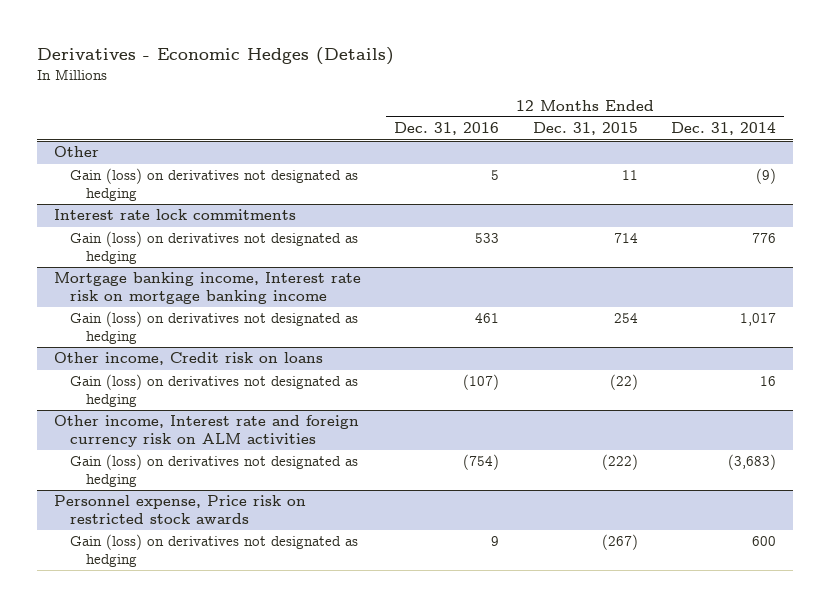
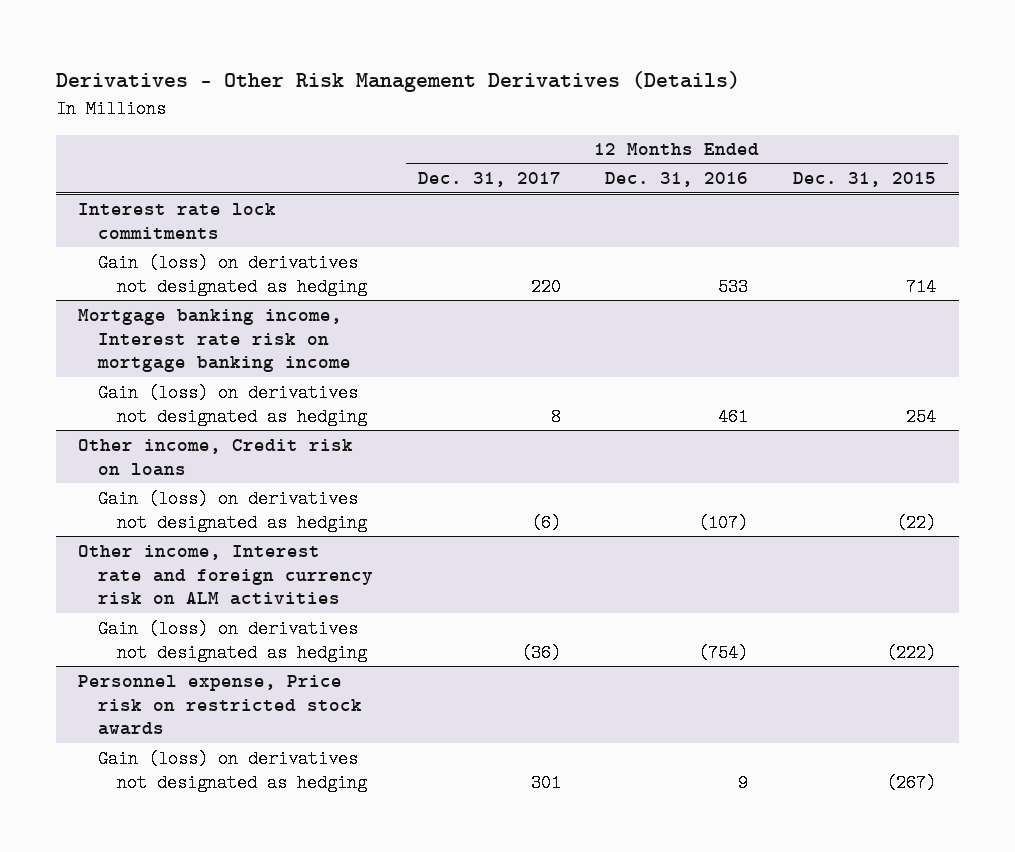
- Derivatives - Economic Hedges (Details)
+ Derivatives - Other Risk Management Derivatives (Details)
- | 12 Months Ended Dec. 31, 2016 | 12 Months Ended Dec. 31, 2015 | 12 Months Ended Dec. 31, 2014
+ | 12 Months Ended Dec. 31, 2017 | 12 Months Ended Dec. 31, 2016 | 12 Months Ended Dec. 31, 2015
- Other
- Gain (loss) on derivatives not designated as hedging | 5 | 11 | (9)

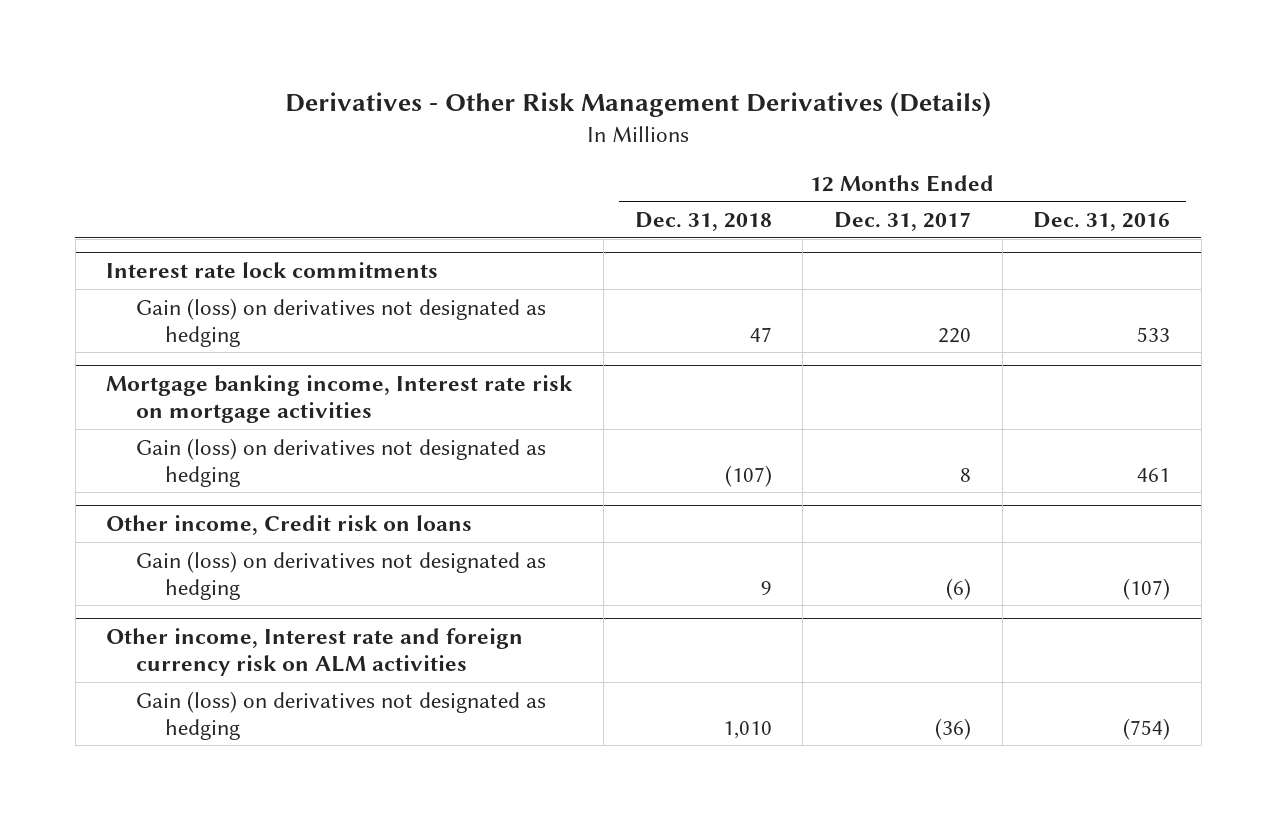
- | 12 Months Ended Dec. 31, 2017 | 12 Months Ended Dec. 31, 2016 | 12 Months Ended Dec. 31, 2015
+ | 12 Months Ended Dec. 31, 2018 | 12 Months Ended Dec. 31, 2017 | 12 Months Ended Dec. 31, 2016
- Mortgage banking income, Interest rate risk on mortgage banking income
+ Mortgage banking income, Interest rate risk on mortgage activities
- Personnel expense, Price risk on restricted stock awards
- Gain (loss) on derivatives not designated as hedging | 301 | 9 | (267)

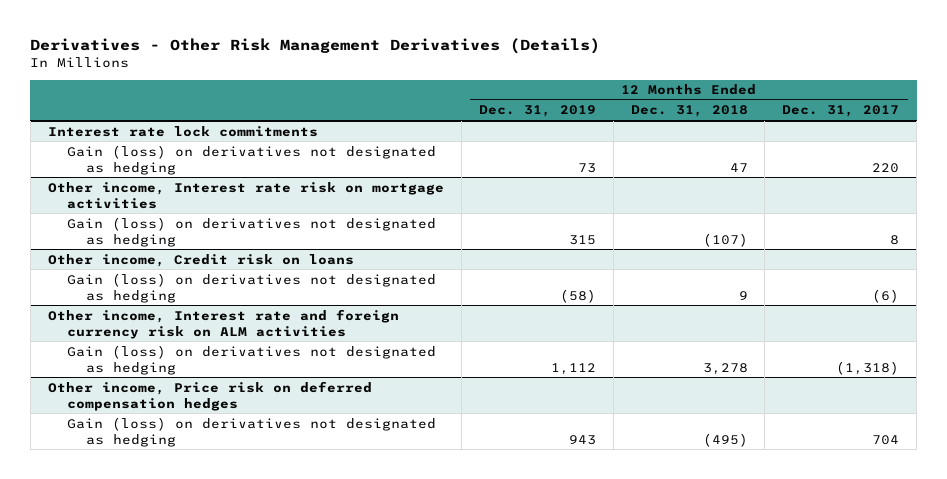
- | 12 Months Ended Dec. 31, 2018 | 12 Months Ended Dec. 31, 2017 | 12 Months Ended Dec. 31, 2016
+ | 12 Months Ended Dec. 31, 2019 | 12 Months Ended Dec. 31, 2018 | 12 Months Ended Dec. 31, 2017
- Mortgage banking income, Interest rate risk on mortgage activities
+ Other income, Interest rate risk on mortgage activities
@ Other income, Interest rate and foreign currency risk on ALM activities
- Gain (loss) on derivatives not designated as hedging | 1,010 | (36) | (754)
+ Gain (loss) on derivatives not designated as hedging | 1,112 | 3,278 | (1,318)
+ Other income, Price risk on deferred compensation hedges
+ Gain (loss) on derivatives not designated as hedging | 943 | (495) | 704

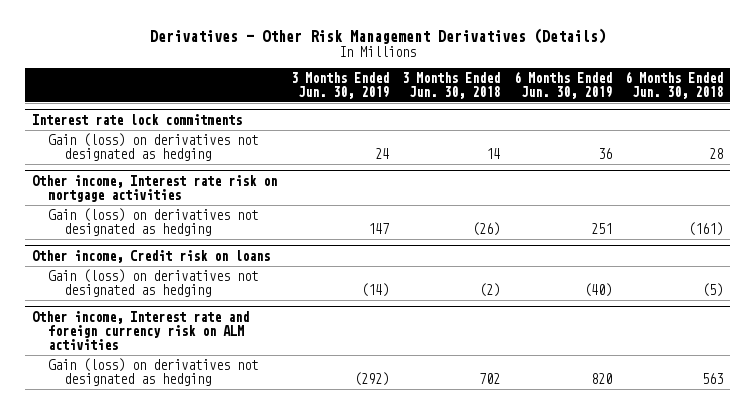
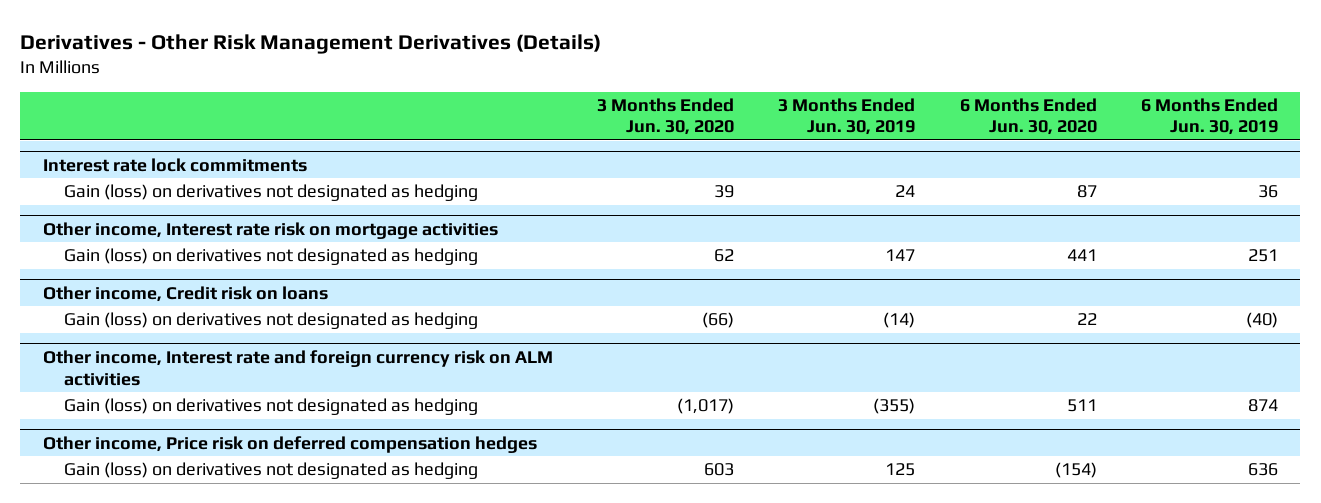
- | 3 Months Ended Jun. 30, 2019 | 3 Months Ended Jun. 30, 2018 | 6 Months Ended Jun. 30, 2019 | 6 Months Ended Jun. 30, 2018
+ | 3 Months Ended Jun. 30, 2020 | 3 Months Ended Jun. 30, 2019 | 6 Months Ended Jun. 30, 2020 | 6 Months Ended Jun. 30, 2019
@ Other income, Interest rate and foreign currency risk on ALM activities
- Gain (loss) on derivatives not designated as hedging | (292) | 702 | 820 | 563
+ Gain (loss) on derivatives not designated as hedging | (1,017) | (355) | 511 | 874
+ Other income, Price risk on deferred compensation hedges
+ Gain (loss) on derivatives not designated as hedging | 603 | 125 | (154) | 636

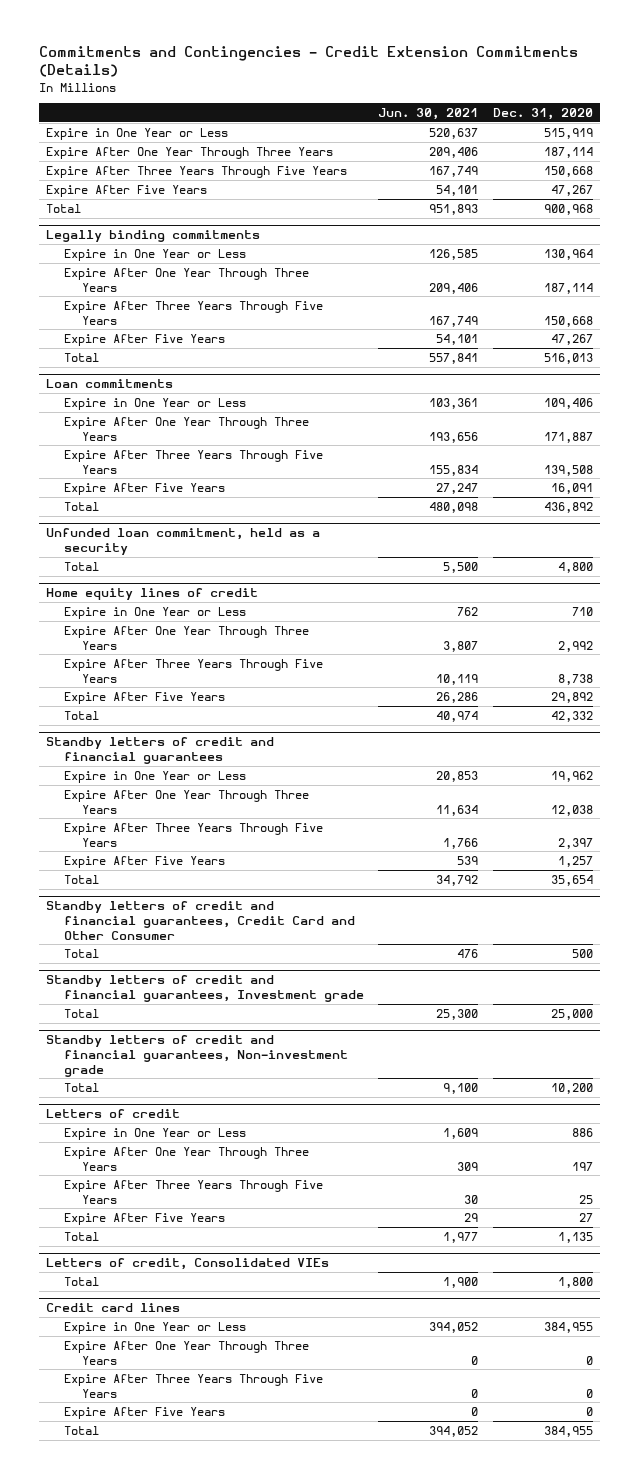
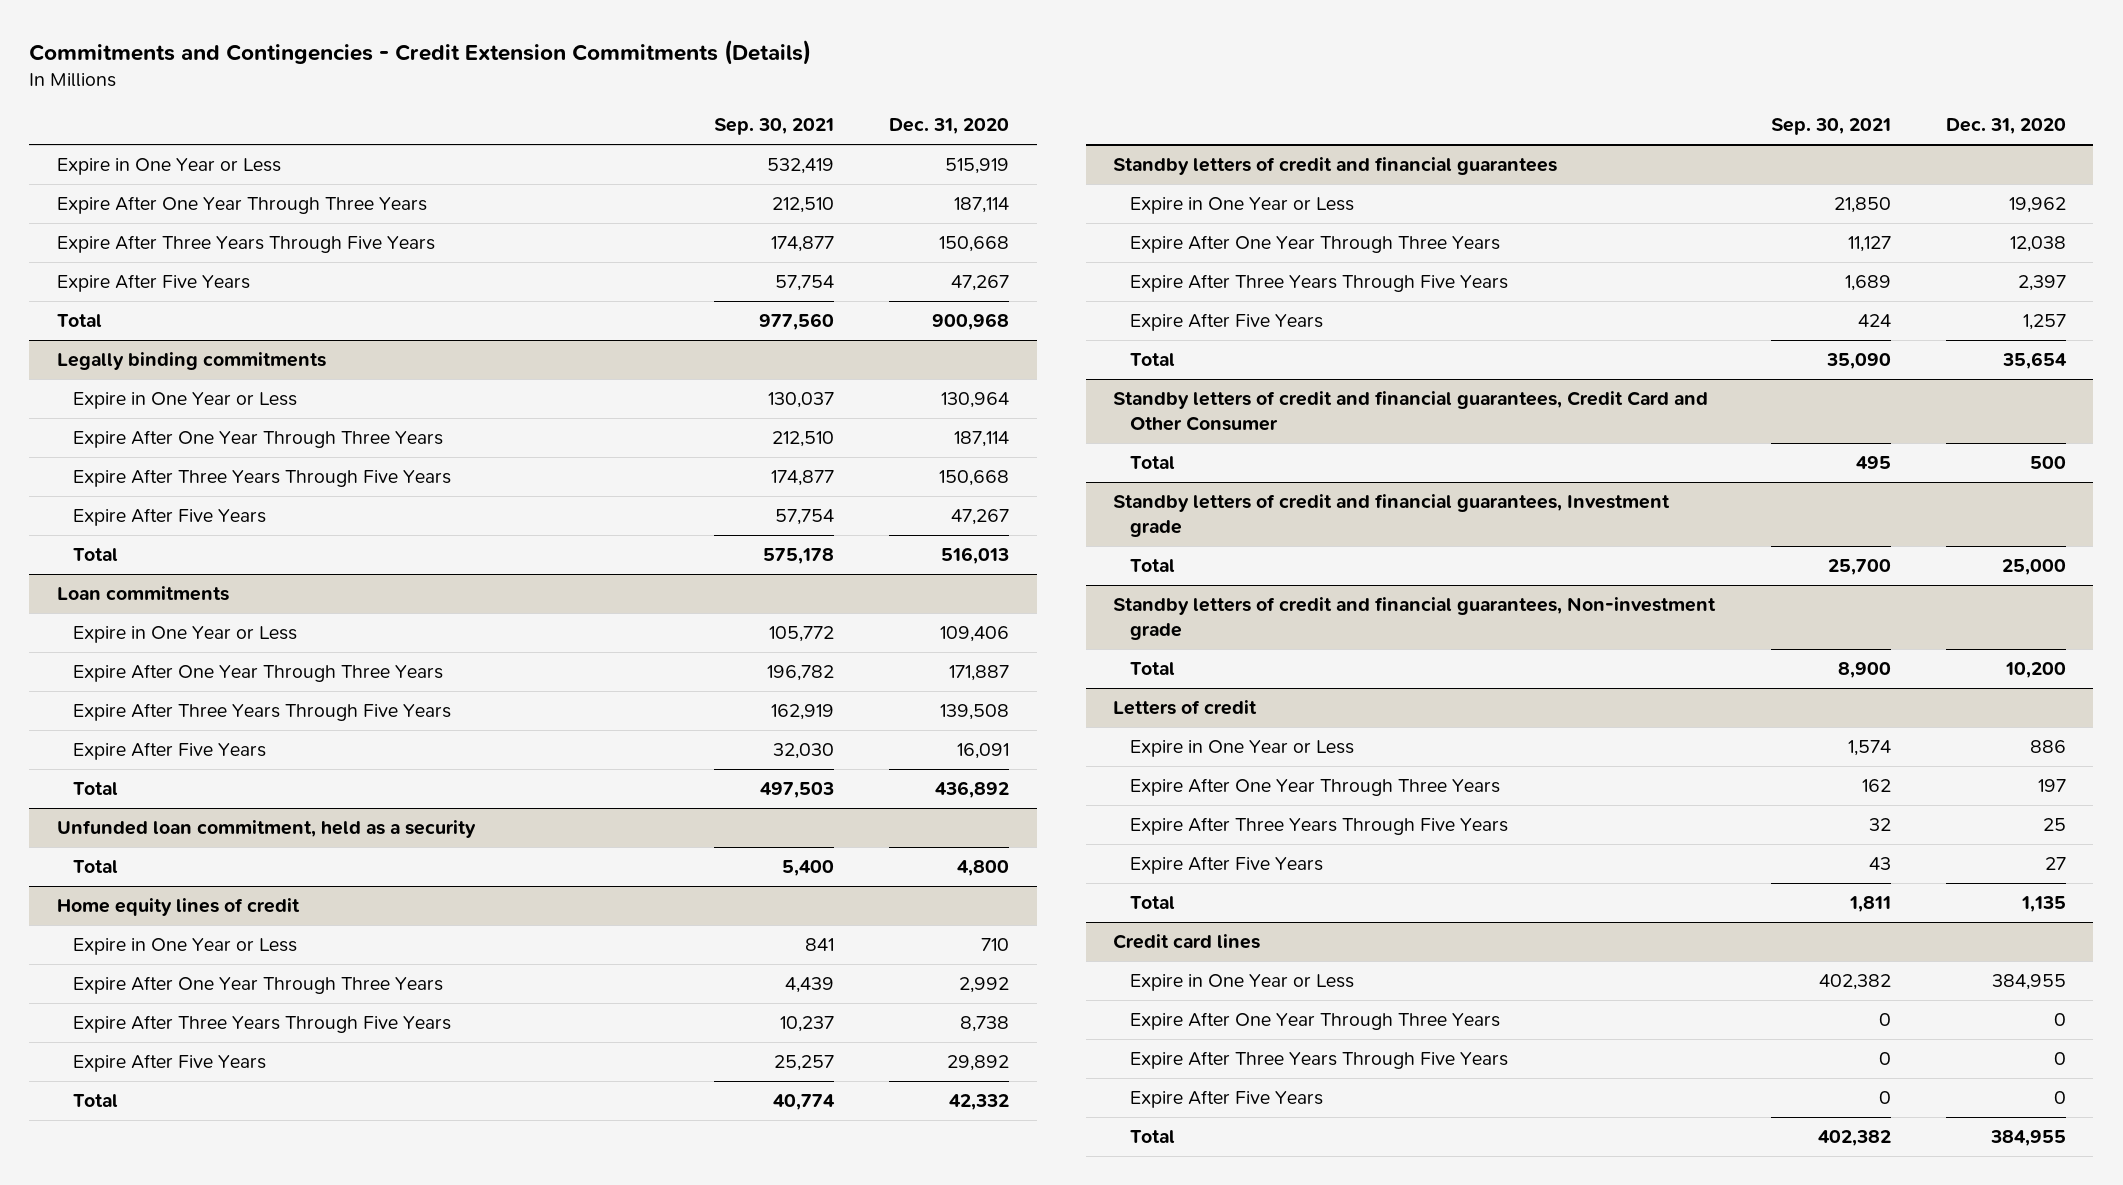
- | Jun. 30, 2021 | Dec. 31, 2020
+ | Sep. 30, 2021 | Dec. 31, 2020
- Letters of credit, Consolidated VIEs
- Total | 1,900 | 1,800

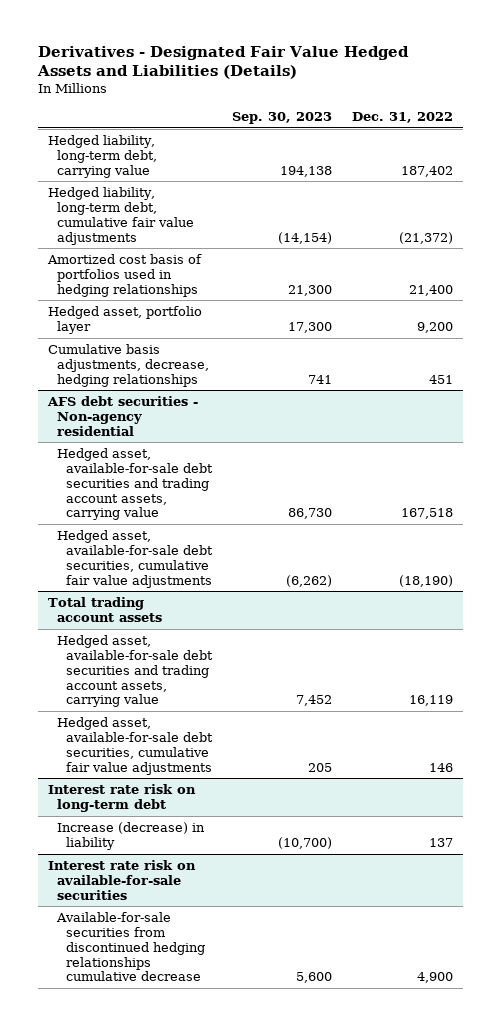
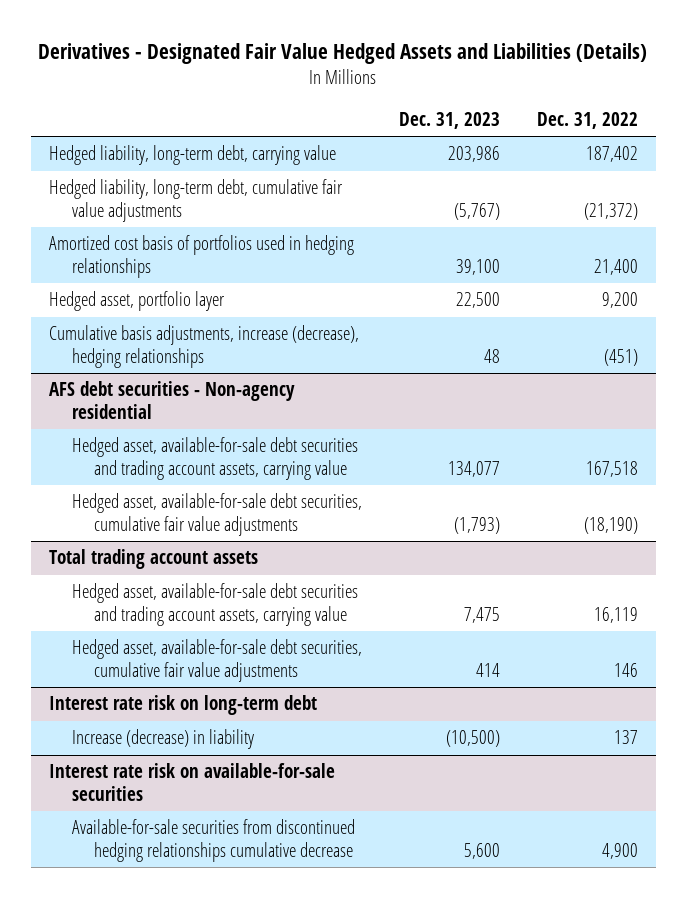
- | Sep. 30, 2023 | Dec. 31, 2022
+ | Dec. 31, 2023 | Dec. 31, 2022
- Cumulative basis adjustments, decrease, hedging relationships | 741 | 451
+ Cumulative basis adjustments, increase (decrease), hedging relationships | 48 | (451)

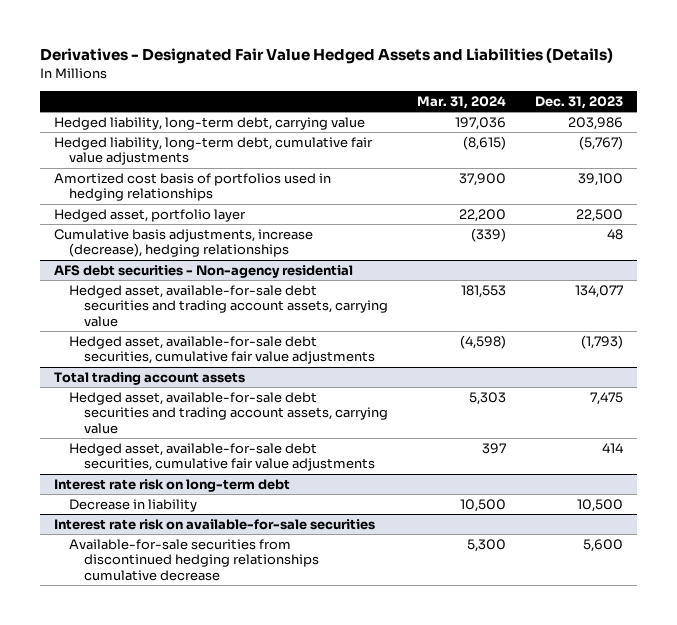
- | Dec. 31, 2023 | Dec. 31, 2022
+ | Mar. 31, 2024 | Dec. 31, 2023
@ Interest rate risk on long-term debt
- Increase (decrease) in liability | (10,500) | 137
+ Decrease in liability | 10,500 | 10,500

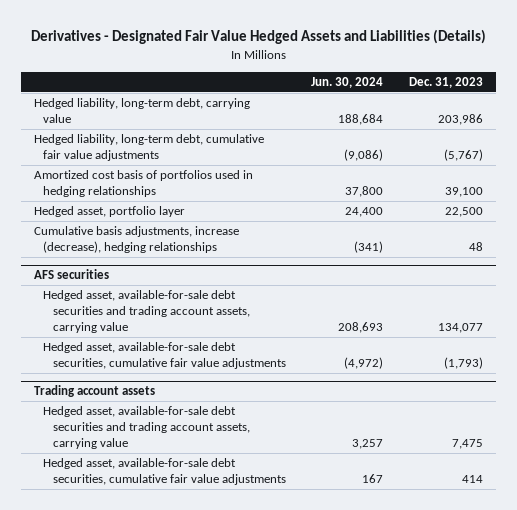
- | Mar. 31, 2024 | Dec. 31, 2023
+ | Jun. 30, 2024 | Dec. 31, 2023
- AFS debt securities - Non-agency residential
+ AFS securities
- Total trading account assets
+ Trading account assets
- Interest rate risk on long-term debt
- Decrease in liability | 10,500 | 10,500
- Interest rate risk on available-for-sale securities
- Available-for-sale securities from discontinued hedging relationships cumulative decrease | 5,300 | 5,600

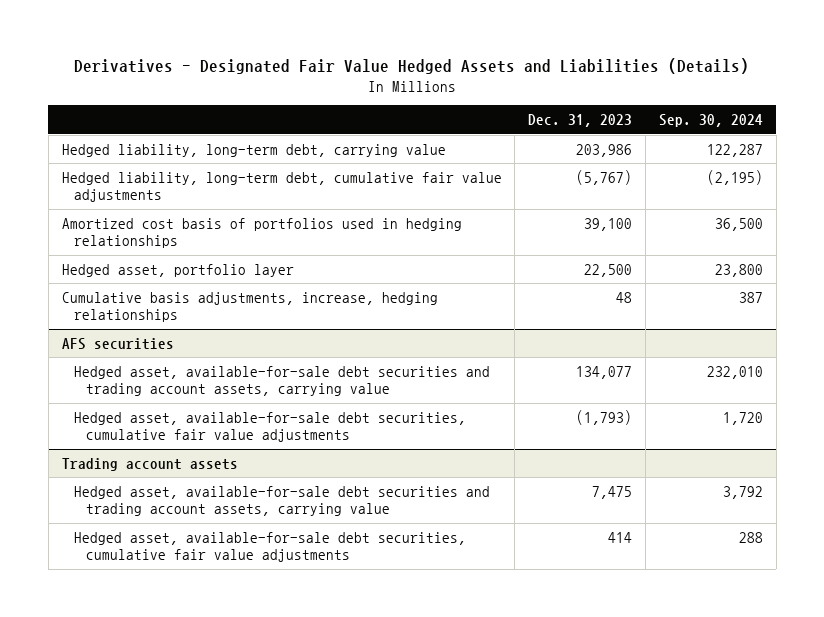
- | Jun. 30, 2024 | Dec. 31, 2023
+ | Dec. 31, 2023 | Sep. 30, 2024
- Cumulative basis adjustments, increase (decrease), hedging relationships | (341) | 48
+ Cumulative basis adjustments, increase, hedging relationships | 48 | 387

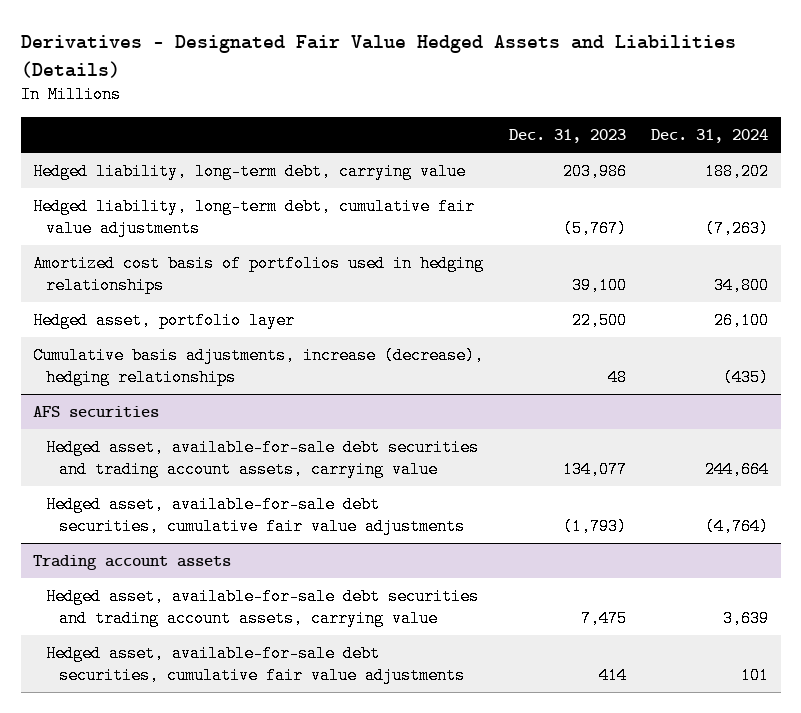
- | Dec. 31, 2023 | Sep. 30, 2024
+ | Dec. 31, 2023 | Dec. 31, 2024
- Cumulative basis adjustments, increase, hedging relationships | 48 | 387
+ Cumulative basis adjustments, increase (decrease), hedging relationships | 48 | (435)

